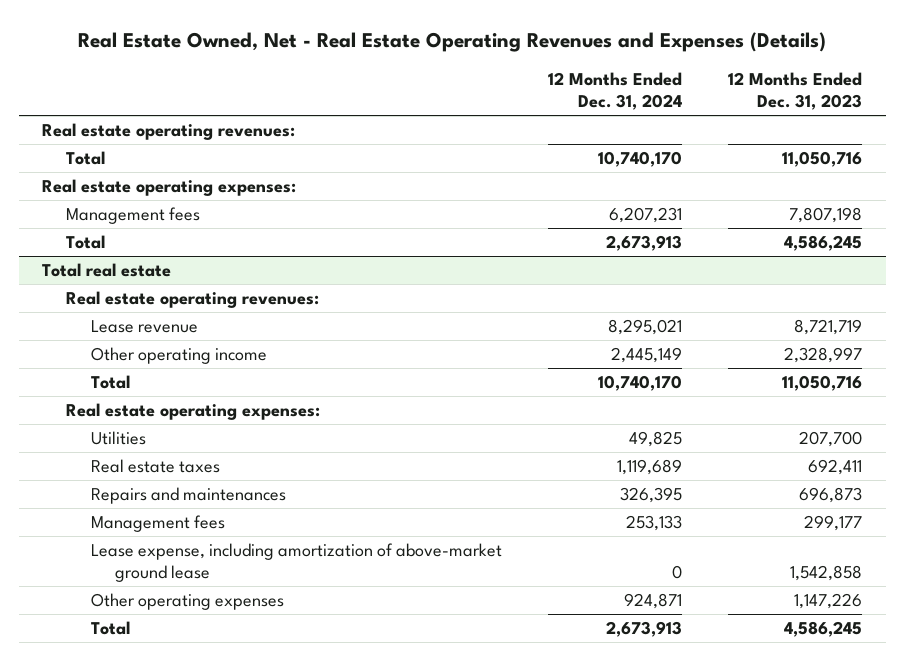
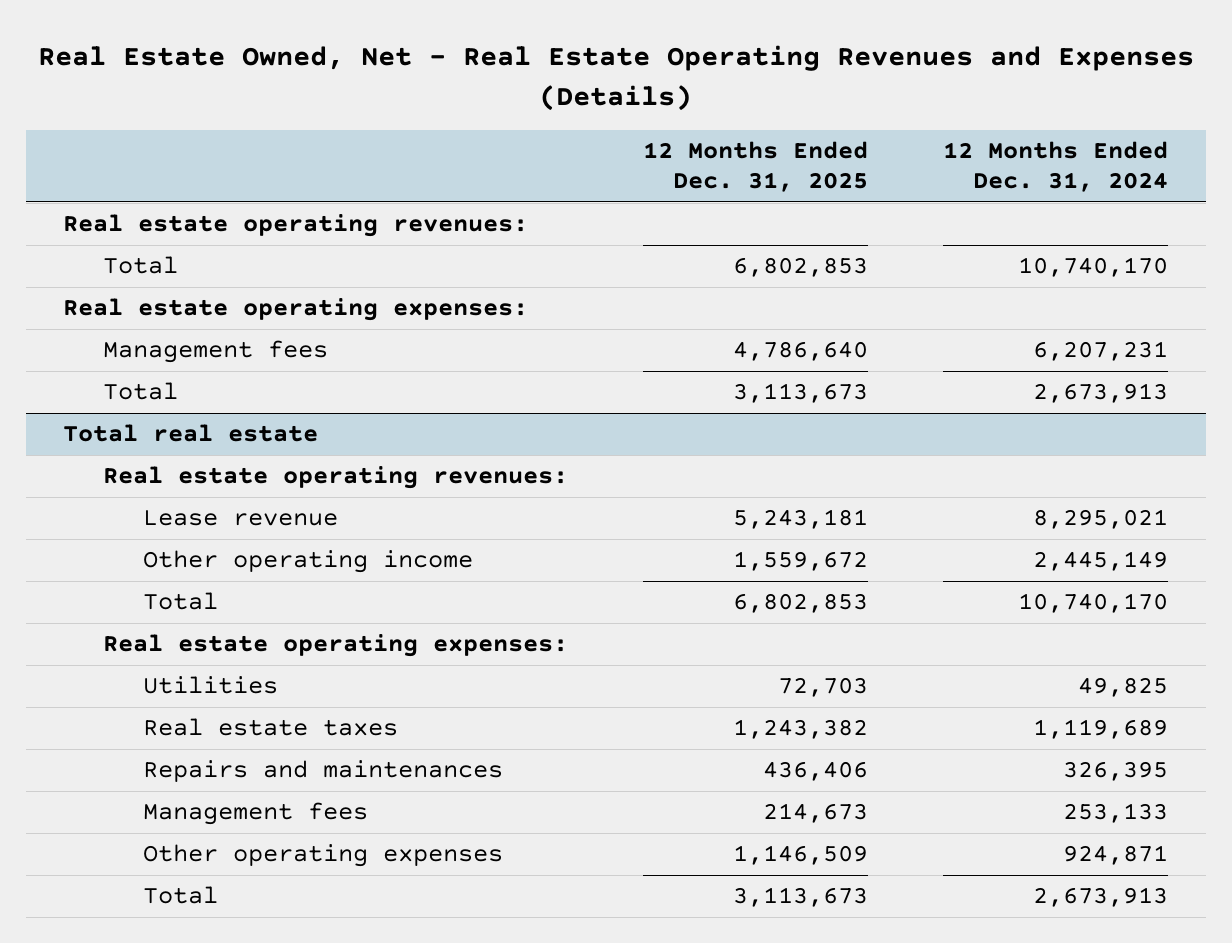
- | 12 Months Ended Dec. 31, 2024 | 12 Months Ended Dec. 31, 2023
+ | 12 Months Ended Dec. 31, 2025 | 12 Months Ended Dec. 31, 2024
@ Total real estate
- Lease expense, including amortization of above-market ground lease | 0 | 1,542,858

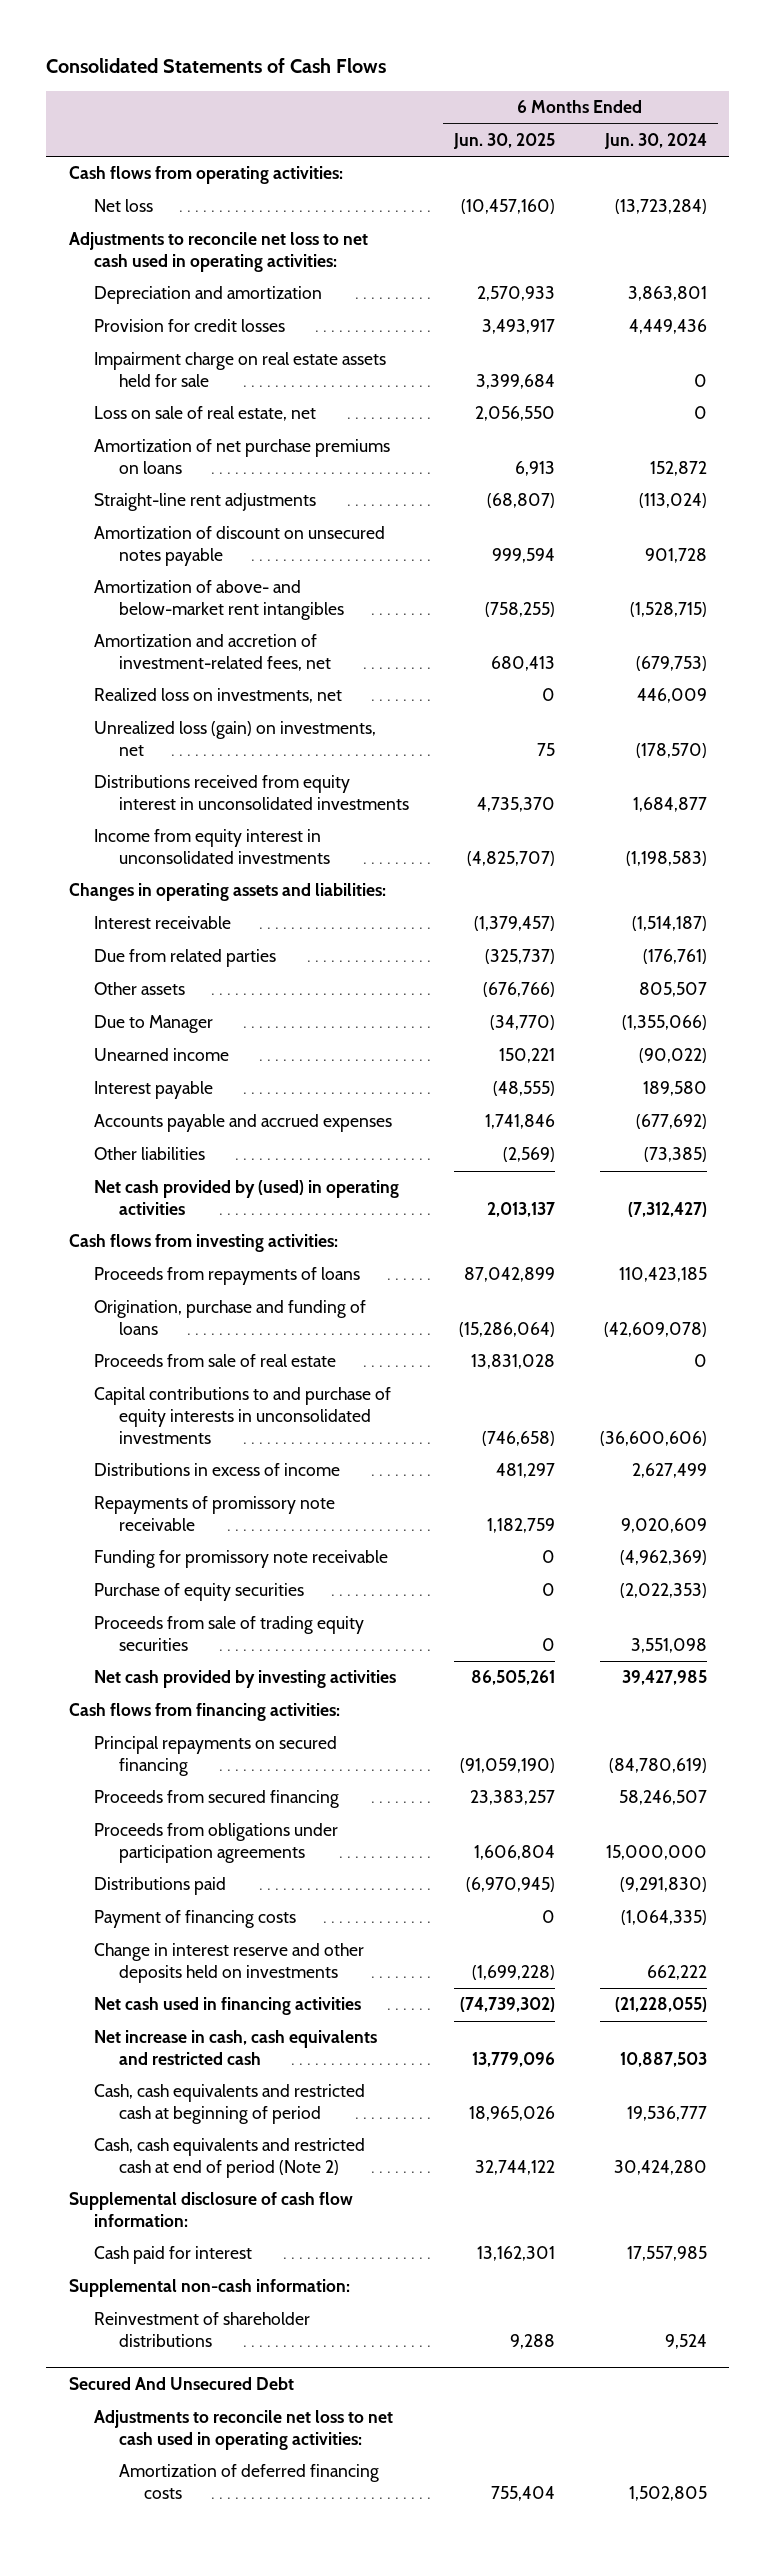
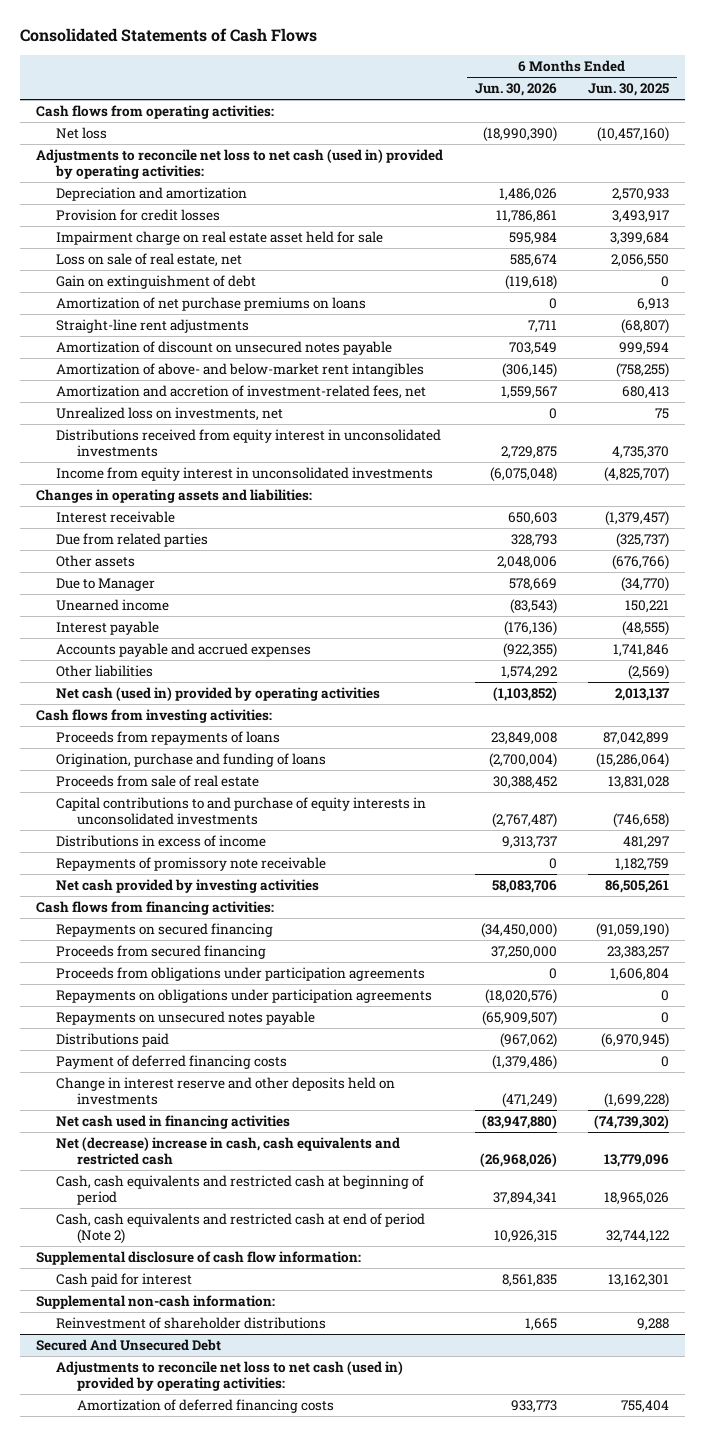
- | 6 Months Ended Jun. 30, 2025 | 6 Months Ended Jun. 30, 2024
+ | 6 Months Ended Jun. 30, 2026 | 6 Months Ended Jun. 30, 2025
- Adjustments to reconcile net loss to net cash used in operating activities:
+ Adjustments to reconcile net loss to net cash (used in) provided by operating activities:
- Impairment charge on real estate assets held for sale | 3,399,684 | 0
+ Impairment charge on real estate asset held for sale | 595,984 | 3,399,684
+ Gain on extinguishment of debt | (119,618) | 0
- Realized loss on investments, net | 0 | 446,009
- Unrealized loss (gain) on investments, net | 75 | (178,570)
+ Unrealized loss on investments, net | 0 | 75
- Net cash provided by (used) in operating activities | 2,013,137 | (7,312,427)
+ Net cash (used in) provided by operating activities | (1,103,852) | 2,013,137
- Funding for promissory note receivable | 0 | (4,962,369)
- Purchase of equity securities | 0 | (2,022,353)
- Proceeds from sale of trading equity securities | 0 | 3,551,098
- Principal repayments on secured financing | (91,059,190) | (84,780,619)
+ Repayments on secured financing | (34,450,000) | (91,059,190)
+ Repayments on obligations under participation agreements | (18,020,576) | 0
+ Repayments on unsecured notes payable | (65,909,507) | 0
- Payment of financing costs | 0 | (1,064,335)
+ Payment of deferred financing costs | (1,379,486) | 0
- Net increase in cash, cash equivalents and restricted cash | 13,779,096 | 10,887,503
+ Net (decrease) increase in cash, cash equivalents and restricted cash | (26,968,026) | 13,779,096
@ Secured And Unsecured Debt
- Adjustments to reconcile net loss to net cash used in operating activities:
+ Adjustments to reconcile net loss to net cash (used in) provided by operating activities:

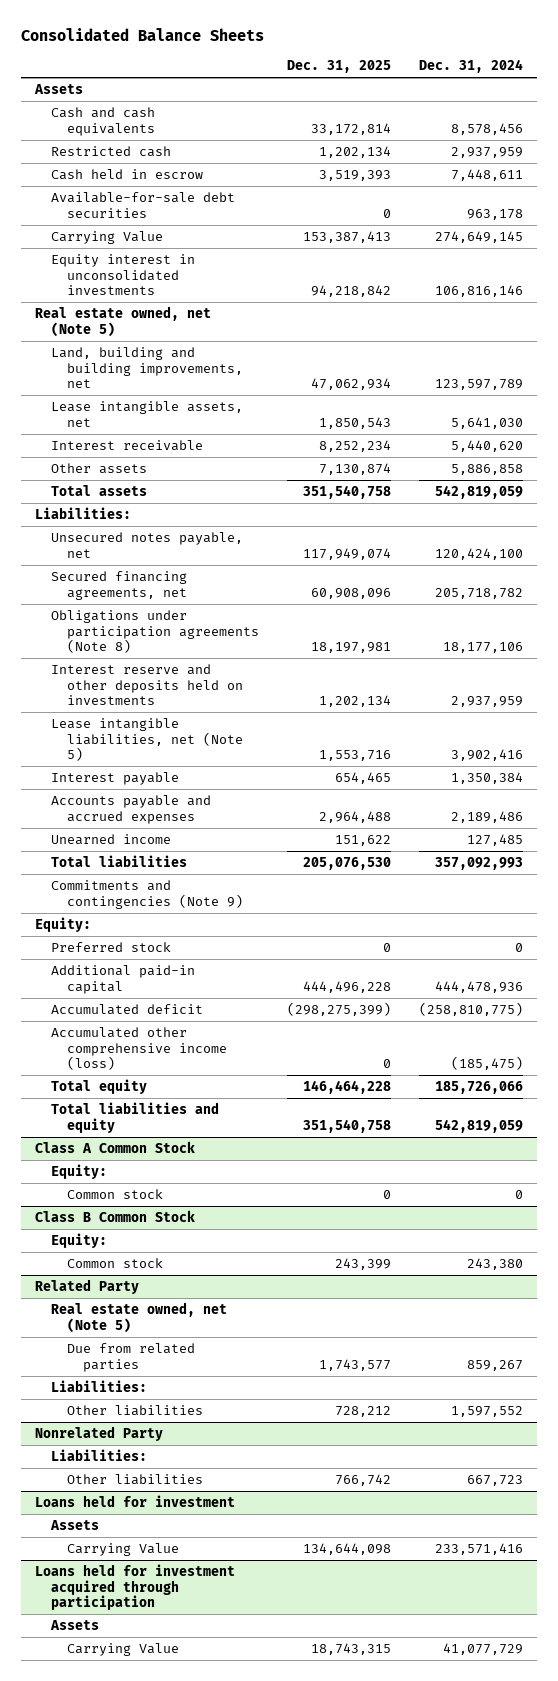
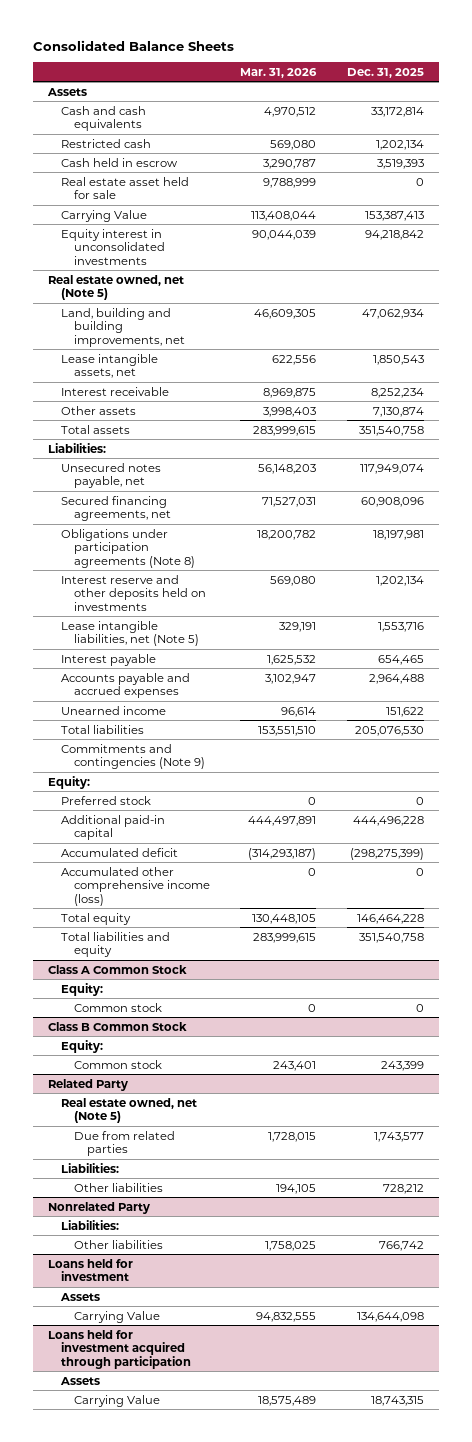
- | Dec. 31, 2025 | Dec. 31, 2024
+ | Mar. 31, 2026 | Dec. 31, 2025
- Available-for-sale debt securities | 0 | 963,178
+ Real estate asset held for sale | 9,788,999 | 0

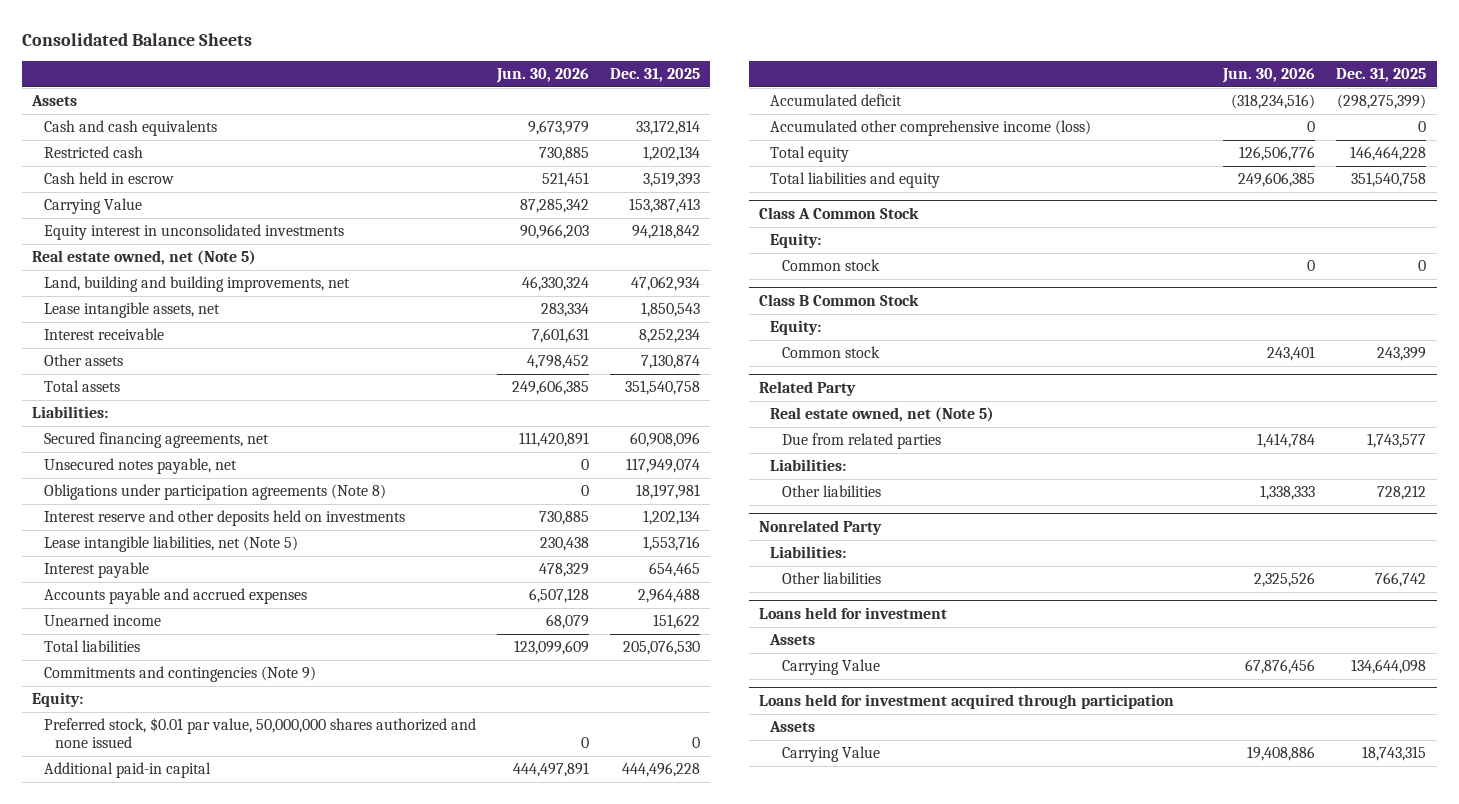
- | Mar. 31, 2026 | Dec. 31, 2025
+ | Jun. 30, 2026 | Dec. 31, 2025
- Real estate asset held for sale | 9,788,999 | 0
moved down: Unsecured notes payable, net | 0 | 117,949,074
- Preferred stock | 0 | 0
+ Preferred stock, $0.01 par value, 50,000,000 shares authorized and none issued | 0 | 0

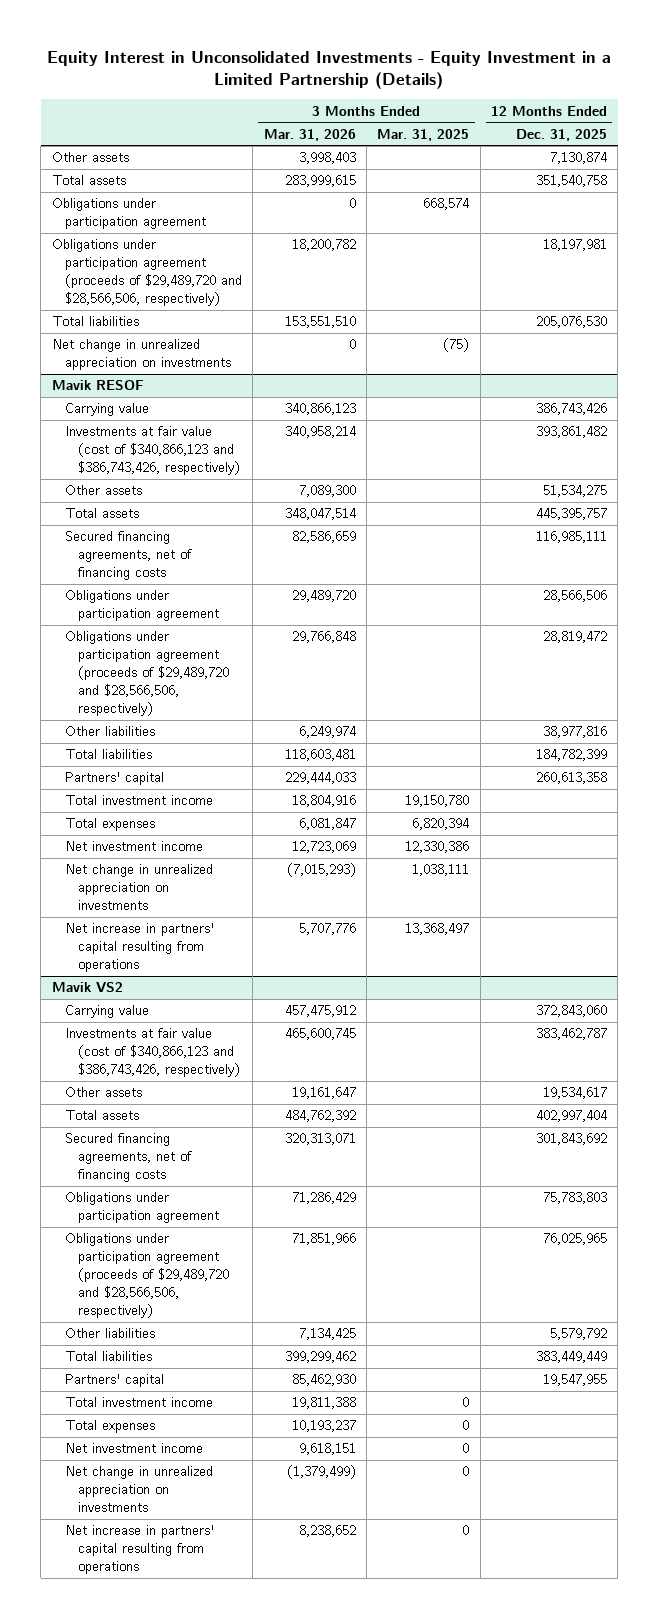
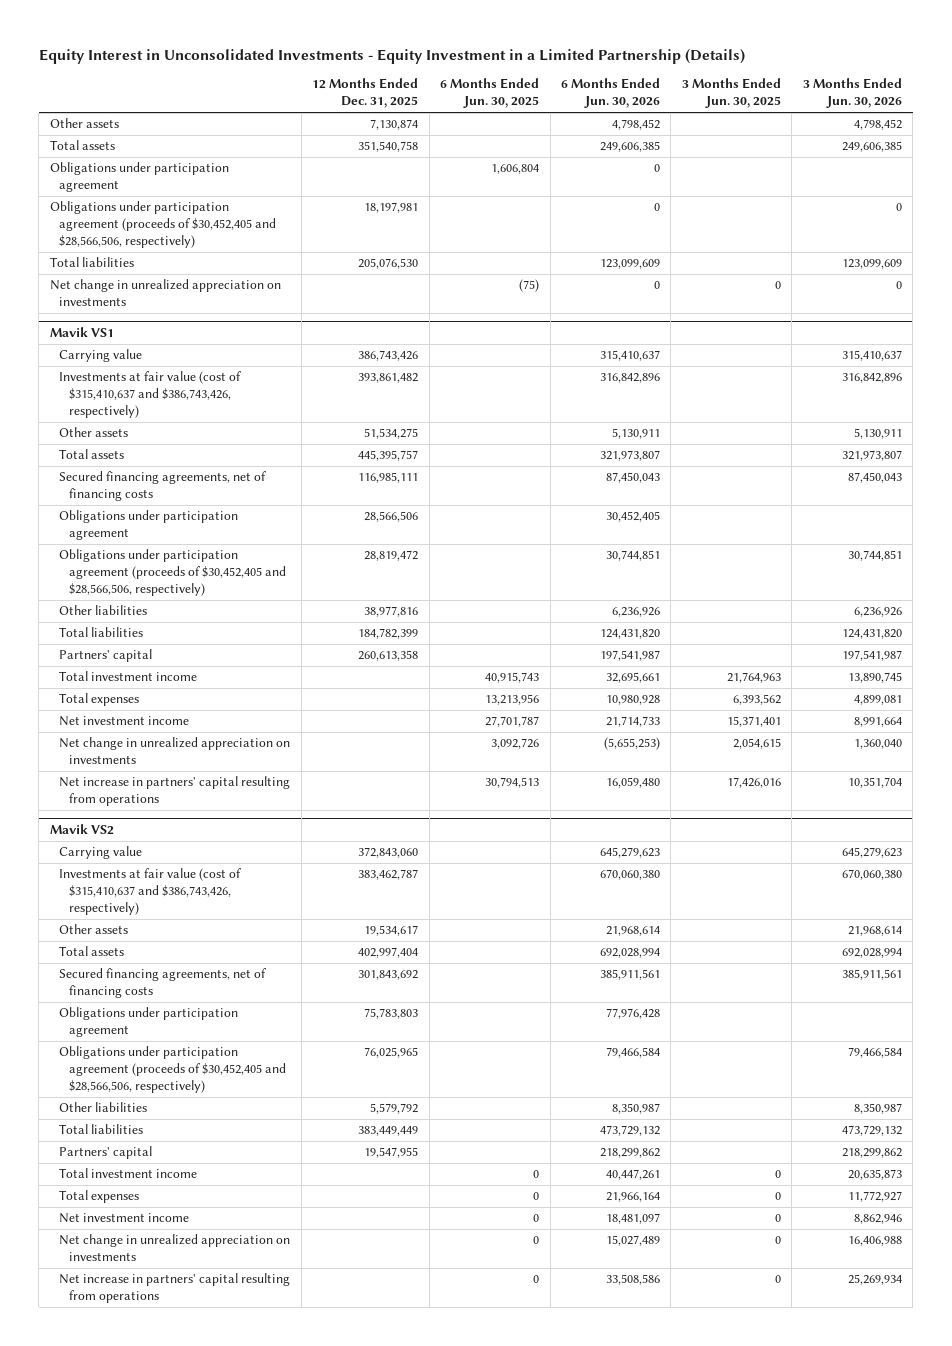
- | 3 Months Ended Mar. 31, 2026 | 3 Months Ended Mar. 31, 2025 | 12 Months Ended Dec. 31, 2025
+ | 12 Months Ended Dec. 31, 2025 | 6 Months Ended Jun. 30, 2025 | 6 Months Ended Jun. 30, 2026 | 3 Months Ended Jun. 30, 2025 | 3 Months Ended Jun. 30, 2026
- Obligations under participation agreement (proceeds of $29,489,720 and $28,566,506, respectively) | 18,200,782 | | 18,197,981
+ Obligations under participation agreement (proceeds of $30,452,405 and $28,566,506, respectively) | 18,197,981 | | 0 | | 0
- Mavik RESOF
+ Mavik VS1
- Investments at fair value (cost of $340,866,123 and $386,743,426, respectively) | 340,958,214 | | 393,861,482
+ Investments at fair value (cost of $315,410,637 and $386,743,426, respectively) | 393,861,482 | | 316,842,896 | | 316,842,896
- Obligations under participation agreement (proceeds of $29,489,720 and $28,566,506, respectively) | 29,766,848 | | 28,819,472
+ Obligations under participation agreement (proceeds of $30,452,405 and $28,566,506, respectively) | 28,819,472 | | 30,744,851 | | 30,744,851
@ Mavik VS2
- Investments at fair value (cost of $340,866,123 and $386,743,426, respectively) | 465,600,745 | | 383,462,787
+ Investments at fair value (cost of $315,410,637 and $386,743,426, respectively) | 383,462,787 | | 670,060,380 | | 670,060,380
- Obligations under participation agreement (proceeds of $29,489,720 and $28,566,506, respectively) | 71,851,966 | | 76,025,965
+ Obligations under participation agreement (proceeds of $30,452,405 and $28,566,506, respectively) | 76,025,965 | | 79,466,584 | | 79,466,584

